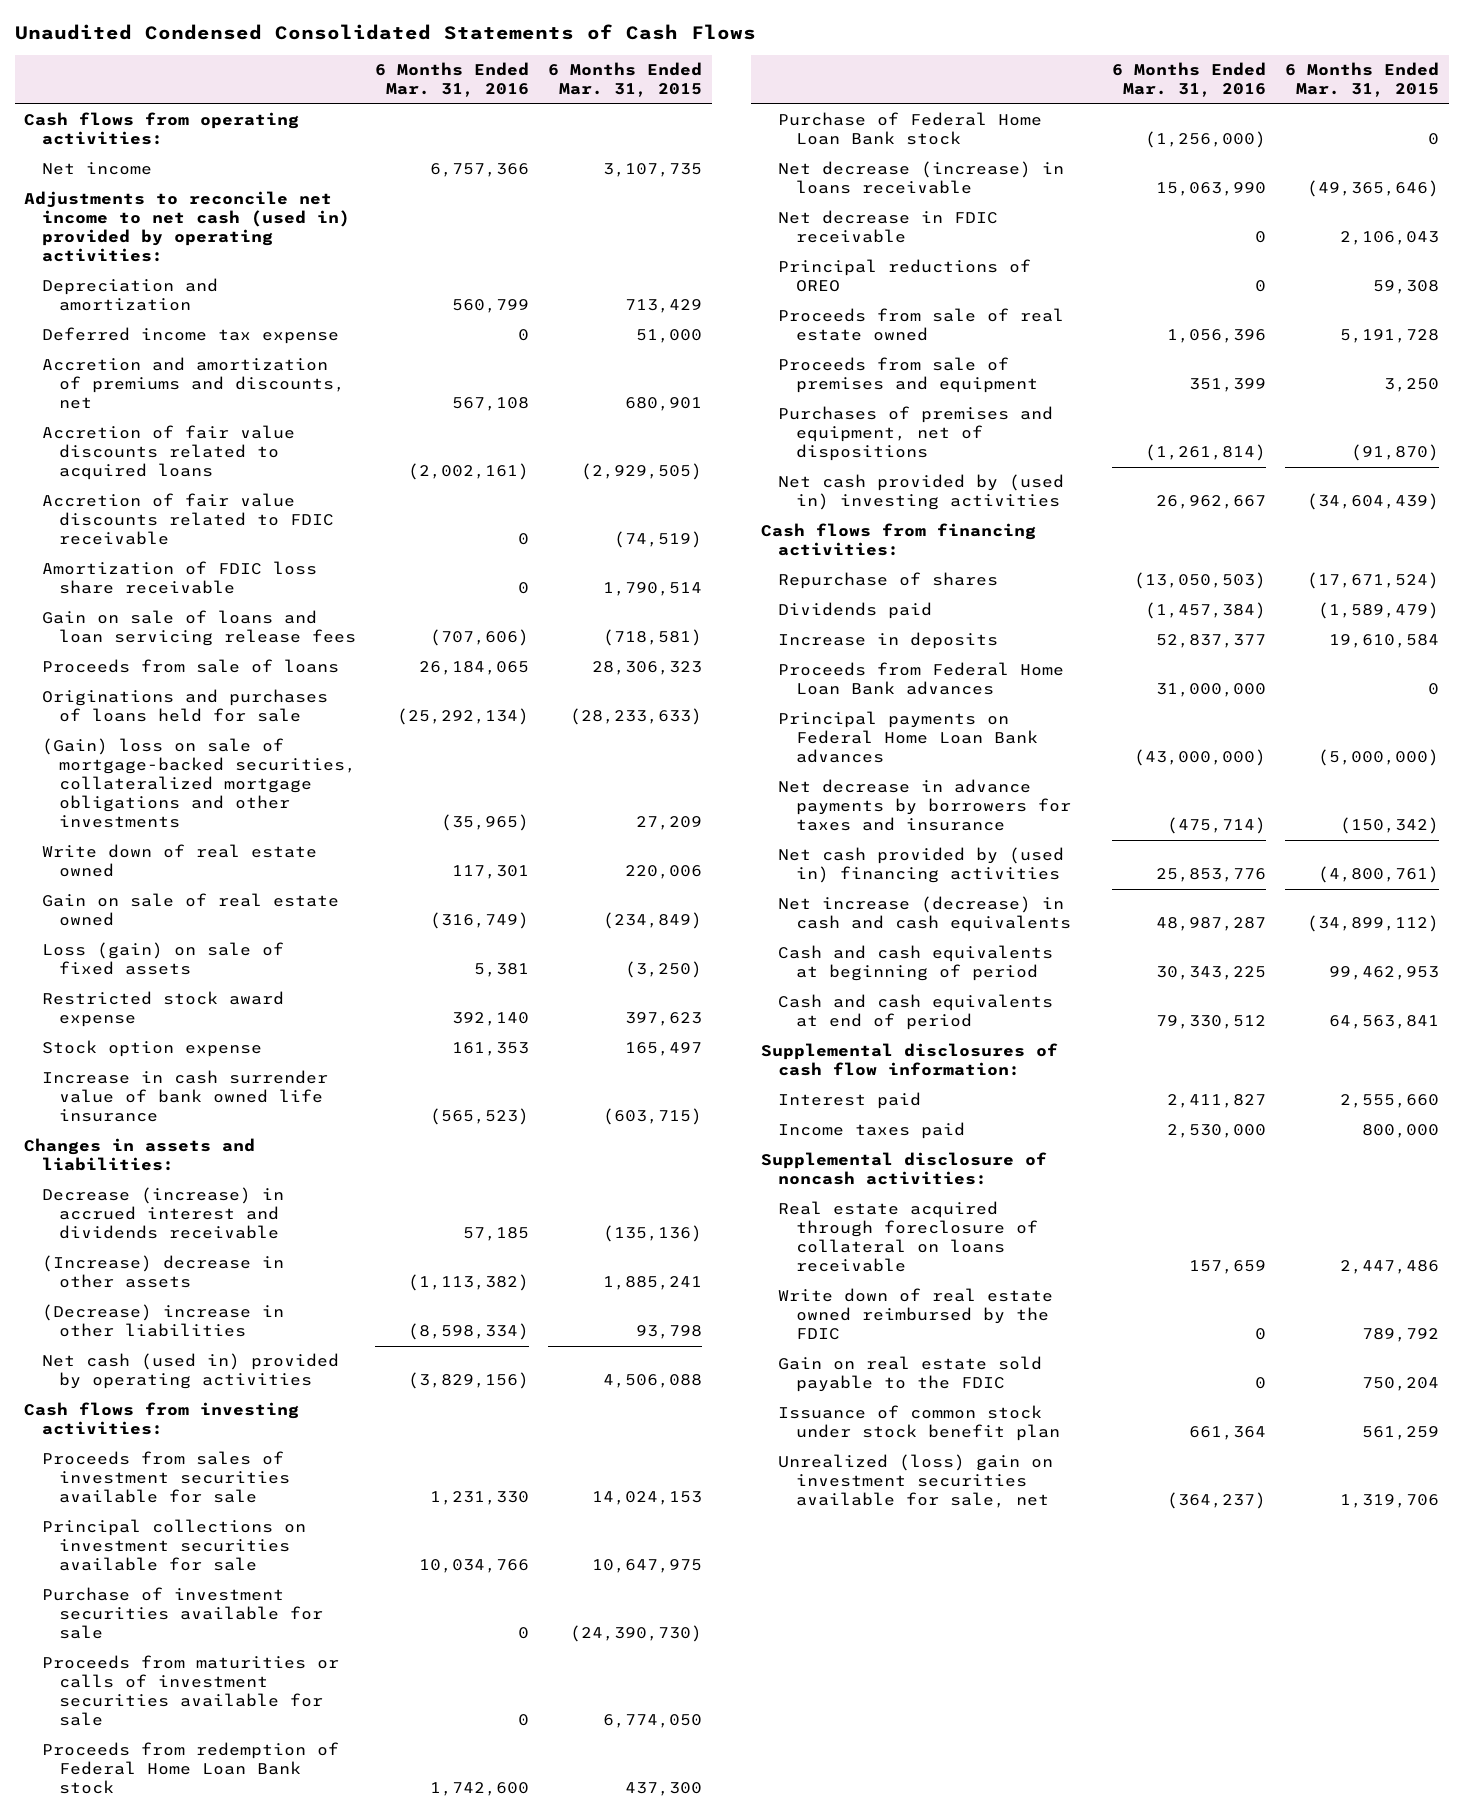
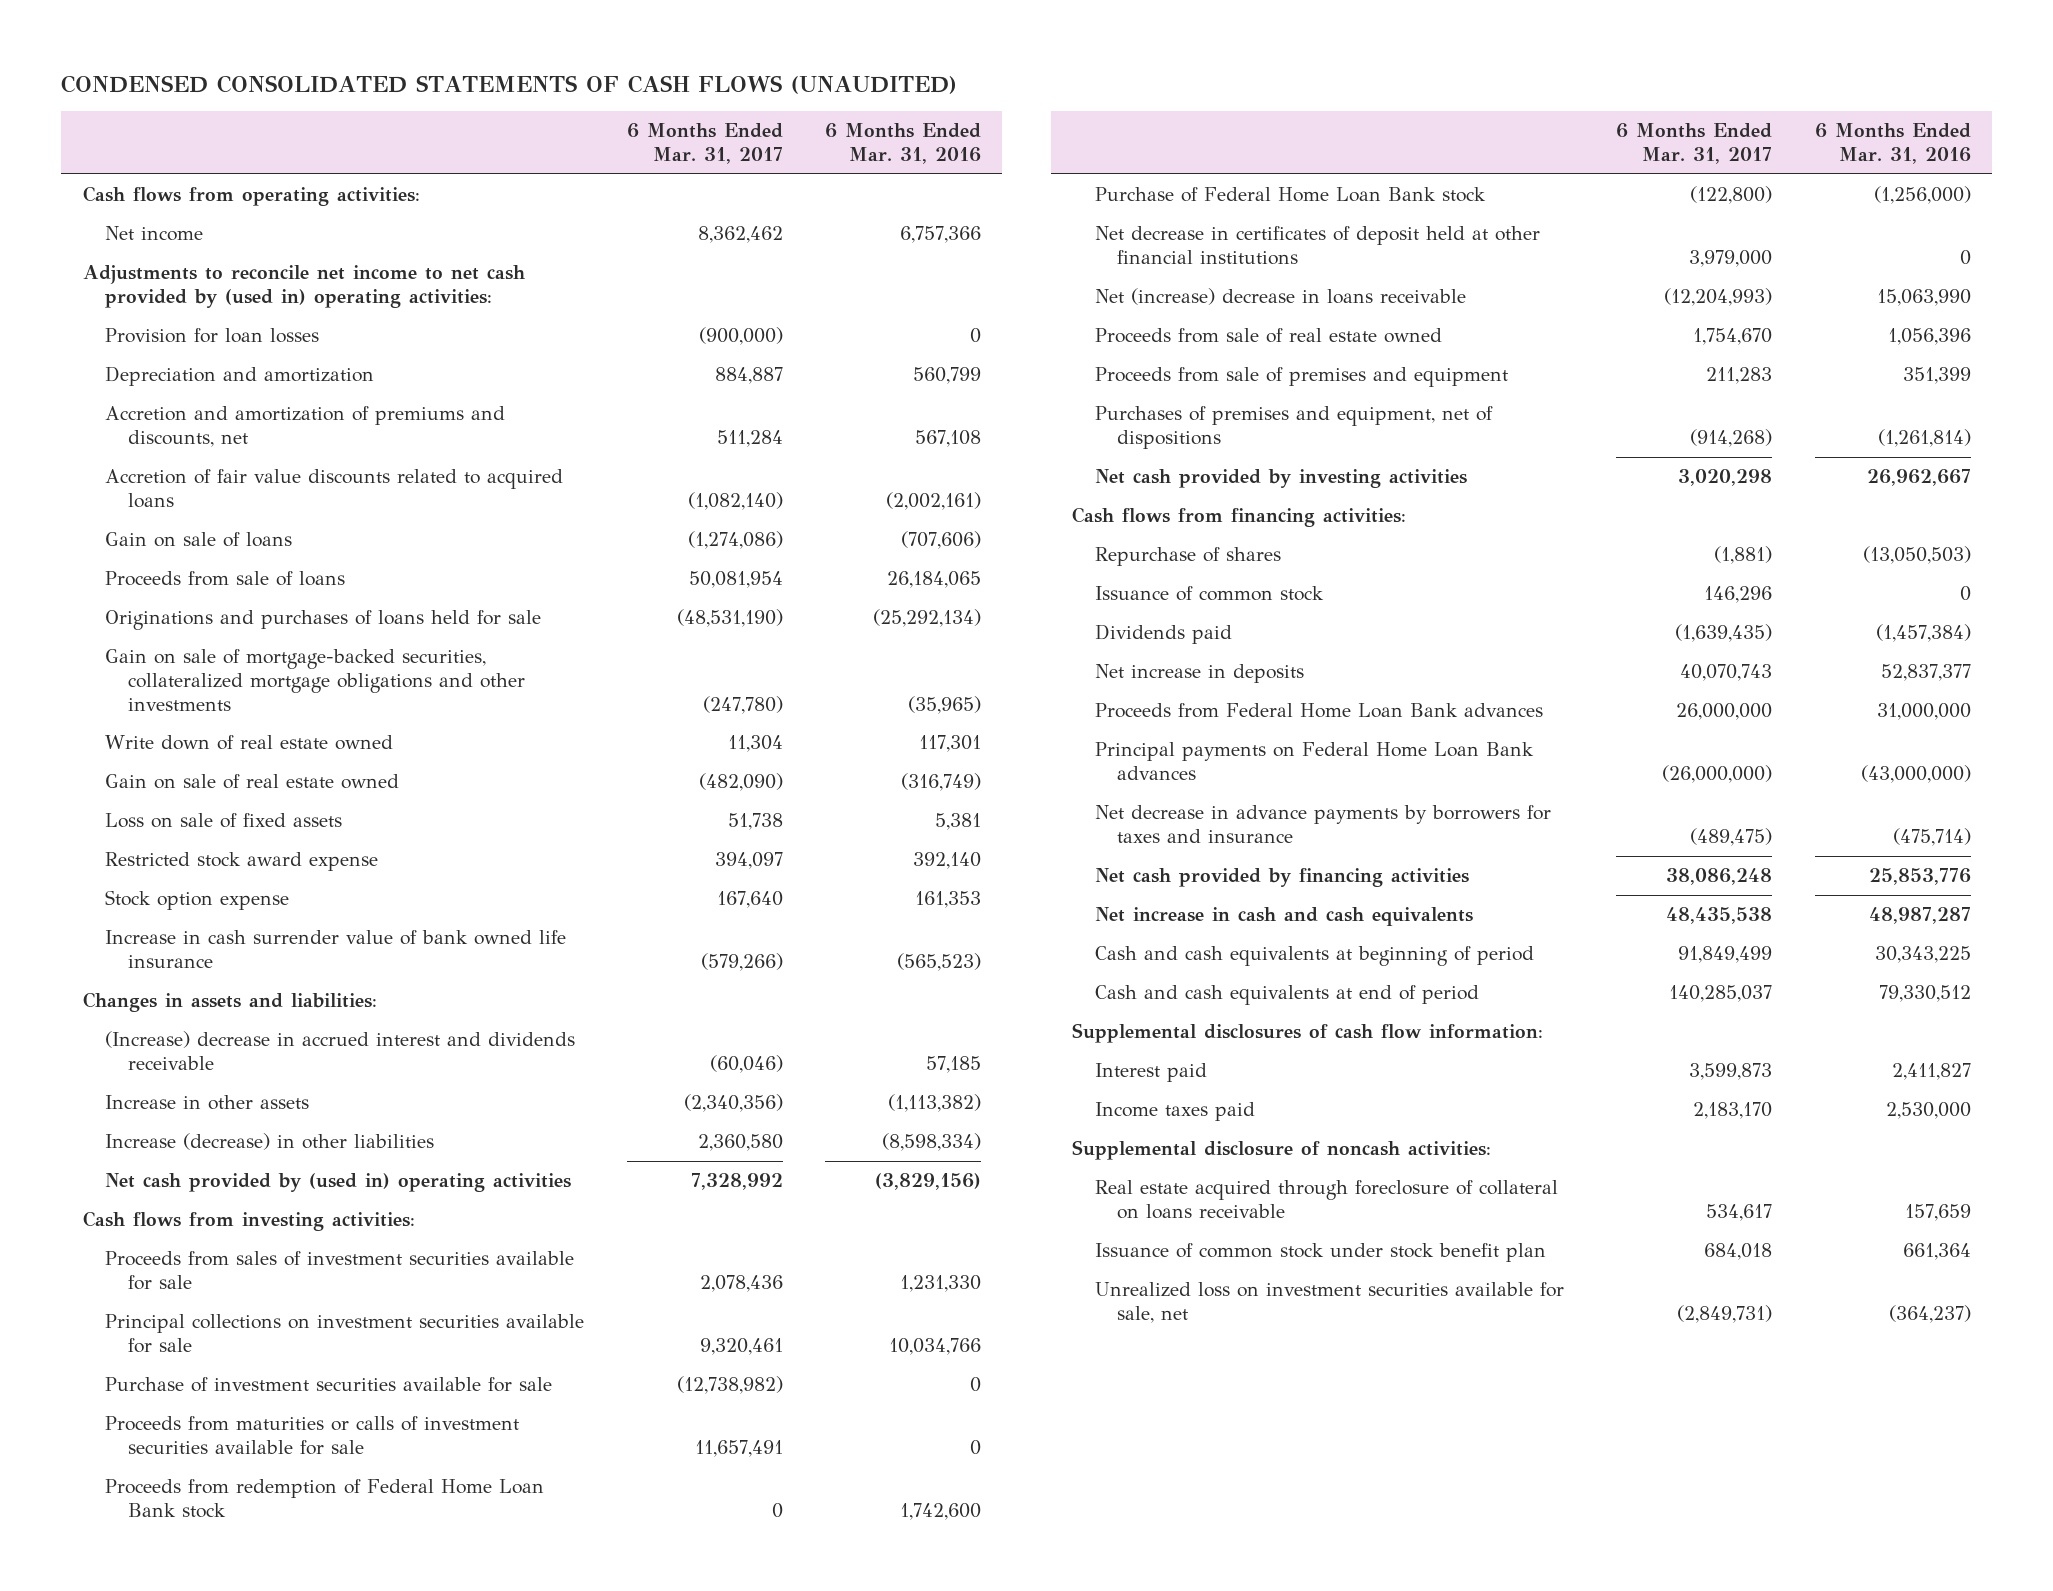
- Unaudited Condensed Consolidated Statements of Cash Flows
+ CONDENSED CONSOLIDATED STATEMENTS OF CASH FLOWS (UNAUDITED)
- | 6 Months Ended Mar. 31, 2016 | 6 Months Ended Mar. 31, 2015
+ | 6 Months Ended Mar. 31, 2017 | 6 Months Ended Mar. 31, 2016
- Adjustments to reconcile net income to net cash (used in) provided by operating activities:
+ Adjustments to reconcile net income to net cash provided by (used in) operating activities:
+ Provision for loan losses | (900,000) | 0
- Deferred income tax expense | 0 | 51,000
- Accretion of fair value discounts related to FDIC receivable | 0 | (74,519)
- Amortization of FDIC loss share receivable | 0 | 1,790,514
- Gain on sale of loans and loan servicing release fees | (707,606) | (718,581)
+ Gain on sale of loans | (1,274,086) | (707,606)
- (Gain) loss on sale of mortgage-backed securities, collateralized mortgage obligations and other investments | (35,965) | 27,209
+ Gain on sale of mortgage-backed securities, collateralized mortgage obligations and other investments | (247,780) | (35,965)
- Loss (gain) on sale of fixed assets | 5,381 | (3,250)
+ Loss on sale of fixed assets | 51,738 | 5,381
- Decrease (increase) in accrued interest and dividends receivable | 57,185 | (135,136)
- (Increase) decrease in other assets | (1,113,382) | 1,885,241
- (Decrease) increase in other liabilities | (8,598,334) | 93,798
- Net cash (used in) provided by operating activities | (3,829,156) | 4,506,088
+ (Increase) decrease in accrued interest and dividends receivable | (60,046) | 57,185
+ Increase in other assets | (2,340,356) | (1,113,382)
+ Increase (decrease) in other liabilities | 2,360,580 | (8,598,334)
+ Net cash provided by (used in) operating activities | 7,328,992 | (3,829,156)
- Net decrease (increase) in loans receivable | 15,063,990 | (49,365,646)
- Net decrease in FDIC receivable | 0 | 2,106,043
- Principal reductions of OREO | 0 | 59,308
+ Net decrease in certificates of deposit held at other financial institutions | 3,979,000 | 0
+ Net (increase) decrease in loans receivable | (12,204,993) | 15,063,990
- Net cash provided by (used in) investing activities | 26,962,667 | (34,604,439)
+ Net cash provided by investing activities | 3,020,298 | 26,962,667
+ Issuance of common stock | 146,296 | 0
- Increase in deposits | 52,837,377 | 19,610,584
+ Net increase in deposits | 40,070,743 | 52,837,377
- Net cash provided by (used in) financing activities | 25,853,776 | (4,800,761)
- Net increase (decrease) in cash and cash equivalents | 48,987,287 | (34,899,112)
+ Net cash provided by financing activities | 38,086,248 | 25,853,776
+ Net increase in cash and cash equivalents | 48,435,538 | 48,987,287
- Write down of real estate owned reimbursed by the FDIC | 0 | 789,792
- Gain on real estate sold payable to the FDIC | 0 | 750,204
- Unrealized (loss) gain on investment securities available for sale, net | (364,237) | 1,319,706
+ Unrealized loss on investment securities available for sale, net | (2,849,731) | (364,237)

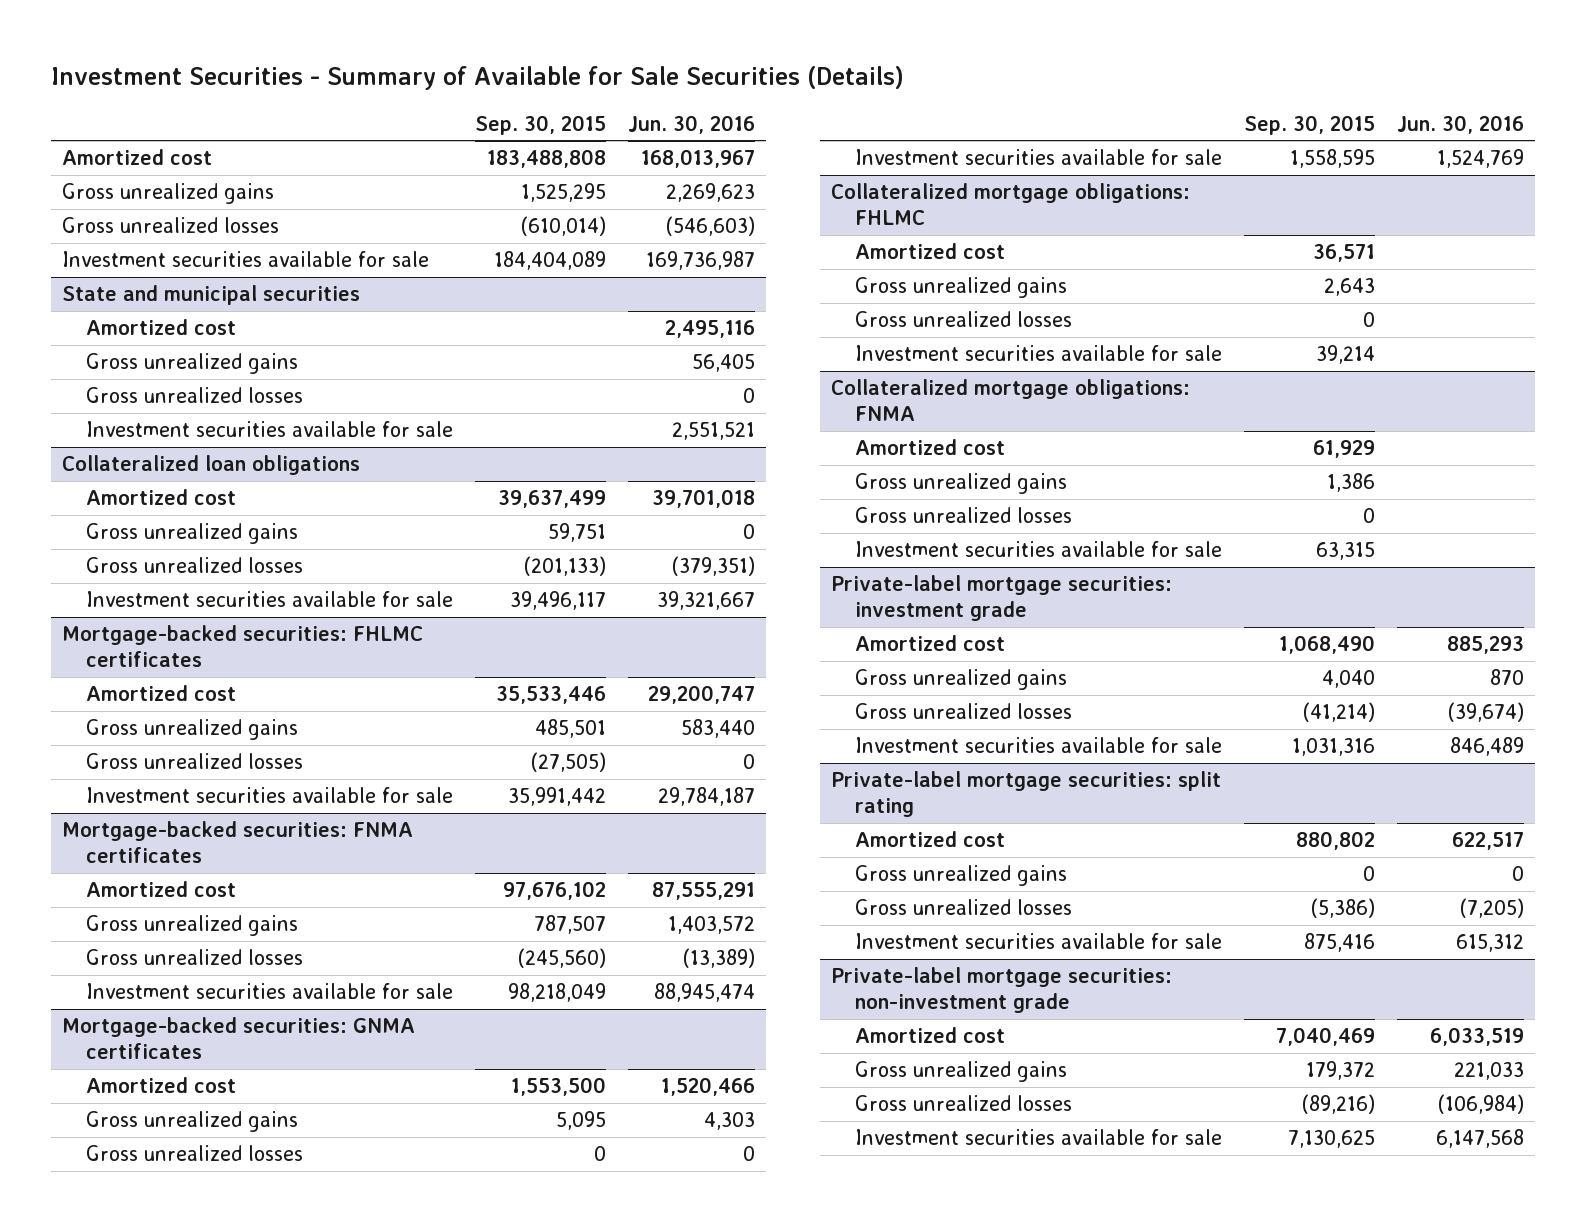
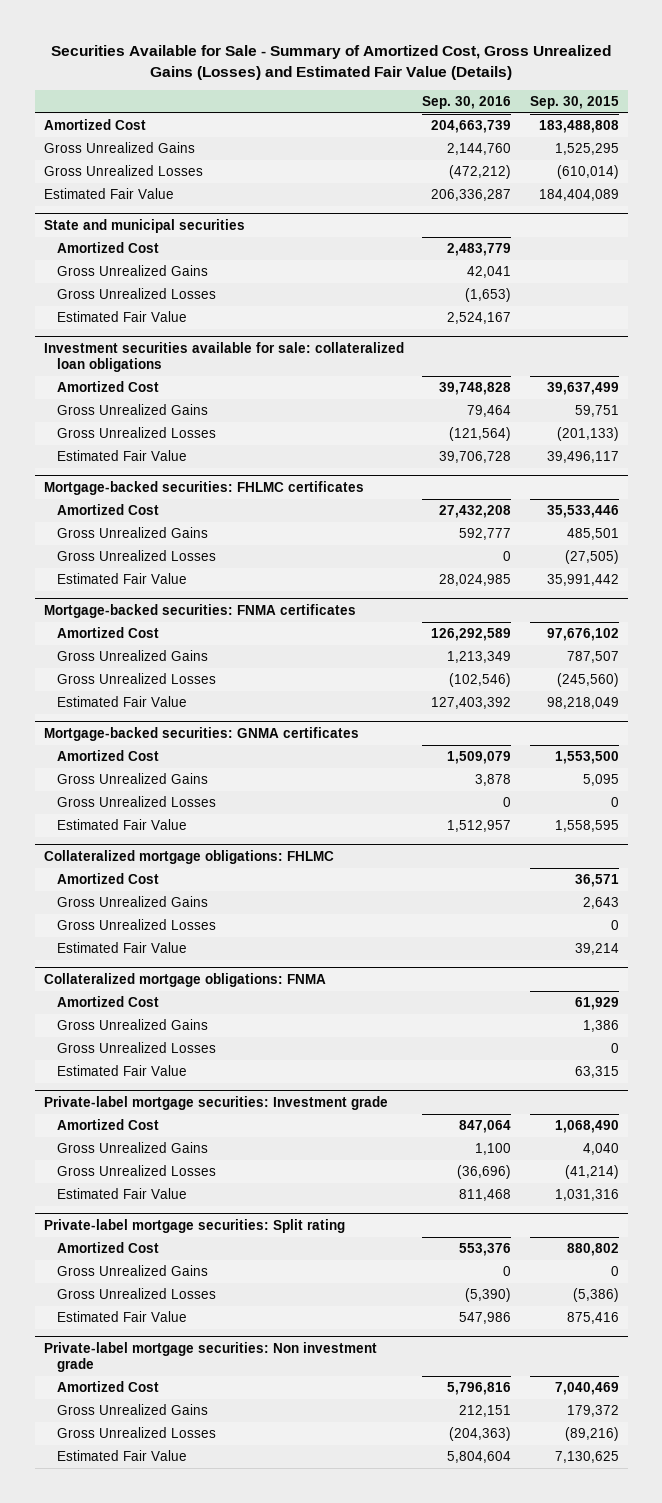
- Investment Securities - Summary of Available for Sale Securities (Details)
+ Securities Available for Sale - Summary of Amortized Cost, Gross Unrealized Gains (Losses) and Estimated Fair Value (Details)
- | Sep. 30, 2015 | Jun. 30, 2016
+ | Sep. 30, 2016 | Sep. 30, 2015
- Amortized cost | 183,488,808 | 168,013,967
- Gross unrealized gains | 1,525,295 | 2,269,623
- Gross unrealized losses | (610,014) | (546,603)
- Investment securities available for sale | 184,404,089 | 169,736,987
+ Amortized Cost | 204,663,739 | 183,488,808
+ Gross Unrealized Gains | 2,144,760 | 1,525,295
+ Gross Unrealized Losses | (472,212) | (610,014)
+ Estimated Fair Value | 206,336,287 | 184,404,089
@ State and municipal securities
- Amortized cost | | 2,495,116
- Gross unrealized gains | | 56,405
- Gross unrealized losses | | 0
- Investment securities available for sale | | 2,551,521
- Collateralized loan obligations
- Amortized cost | 39,637,499 | 39,701,018
- Gross unrealized gains | 59,751 | 0
- Gross unrealized losses | (201,133) | (379,351)
- Investment securities available for sale | 39,496,117 | 39,321,667
@ State and municipal securities
+ Amortized Cost | 2,483,779 |
+ Gross Unrealized Gains | 42,041 |
+ Gross Unrealized Losses | (1,653) |
+ Estimated Fair Value | 2,524,167 |
+ Investment securities available for sale: collateralized loan obligations
+ Amortized Cost | 39,748,828 | 39,637,499
+ Gross Unrealized Gains | 79,464 | 59,751
+ Gross Unrealized Losses | (121,564) | (201,133)
+ Estimated Fair Value | 39,706,728 | 39,496,117
@ Mortgage-backed securities: FHLMC certificates
- Amortized cost | 35,533,446 | 29,200,747
- Gross unrealized gains | 485,501 | 583,440
- Gross unrealized losses | (27,505) | 0
- Investment securities available for sale | 35,991,442 | 29,784,187
+ Amortized Cost | 27,432,208 | 35,533,446
+ Gross Unrealized Gains | 592,777 | 485,501
+ Gross Unrealized Losses | 0 | (27,505)
+ Estimated Fair Value | 28,024,985 | 35,991,442
@ Mortgage-backed securities: FNMA certificates
- Amortized cost | 97,676,102 | 87,555,291
- Gross unrealized gains | 787,507 | 1,403,572
- Gross unrealized losses | (245,560) | (13,389)
- Investment securities available for sale | 98,218,049 | 88,945,474
+ Amortized Cost | 126,292,589 | 97,676,102
+ Gross Unrealized Gains | 1,213,349 | 787,507
+ Gross Unrealized Losses | (102,546) | (245,560)
+ Estimated Fair Value | 127,403,392 | 98,218,049
@ Mortgage-backed securities: GNMA certificates
- Amortized cost | 1,553,500 | 1,520,466
- Gross unrealized gains | 5,095 | 4,303
- Gross unrealized losses | 0 | 0
- Investment securities available for sale | 1,558,595 | 1,524,769
+ Amortized Cost | 1,509,079 | 1,553,500
+ Gross Unrealized Gains | 3,878 | 5,095
+ Gross Unrealized Losses | 0 | 0
+ Estimated Fair Value | 1,512,957 | 1,558,595
@ Collateralized mortgage obligations: FHLMC
- Amortized cost | 36,571 |
- Gross unrealized gains | 2,643 |
- Gross unrealized losses | 0 |
- Investment securities available for sale | 39,214 |
+ Amortized Cost | | 36,571
+ Gross Unrealized Gains | | 2,643
+ Gross Unrealized Losses | | 0
+ Estimated Fair Value | | 39,214
@ Collateralized mortgage obligations: FNMA
- Amortized cost | 61,929 |
- Gross unrealized gains | 1,386 |
- Gross unrealized losses | 0 |
- Investment securities available for sale | 63,315 |
- Private-label mortgage securities: investment grade
- Amortized cost | 1,068,490 | 885,293
- Gross unrealized gains | 4,040 | 870
- Gross unrealized losses | (41,214) | (39,674)
- Investment securities available for sale | 1,031,316 | 846,489
- Private-label mortgage securities: split rating
- Amortized cost | 880,802 | 622,517
- Gross unrealized gains | 0 | 0
- Gross unrealized losses | (5,386) | (7,205)
- Investment securities available for sale | 875,416 | 615,312
- Private-label mortgage securities: non-investment grade
- Amortized cost | 7,040,469 | 6,033,519
- Gross unrealized gains | 179,372 | 221,033
- Gross unrealized losses | (89,216) | (106,984)
- Investment securities available for sale | 7,130,625 | 6,147,568
@ Collateralized mortgage obligations: FNMA
+ Amortized Cost | | 61,929
+ Gross Unrealized Gains | | 1,386
+ Gross Unrealized Losses | | 0
+ Estimated Fair Value | | 63,315
+ Private-label mortgage securities: Investment grade
+ Amortized Cost | 847,064 | 1,068,490
+ Gross Unrealized Gains | 1,100 | 4,040
+ Gross Unrealized Losses | (36,696) | (41,214)
+ Estimated Fair Value | 811,468 | 1,031,316
+ Private-label mortgage securities: Split rating
+ Amortized Cost | 553,376 | 880,802
+ Gross Unrealized Gains | 0 | 0
+ Gross Unrealized Losses | (5,390) | (5,386)
+ Estimated Fair Value | 547,986 | 875,416
+ Private-label mortgage securities: Non investment grade
+ Amortized Cost | 5,796,816 | 7,040,469
+ Gross Unrealized Gains | 212,151 | 179,372
+ Gross Unrealized Losses | (204,363) | (89,216)
+ Estimated Fair Value | 5,804,604 | 7,130,625

